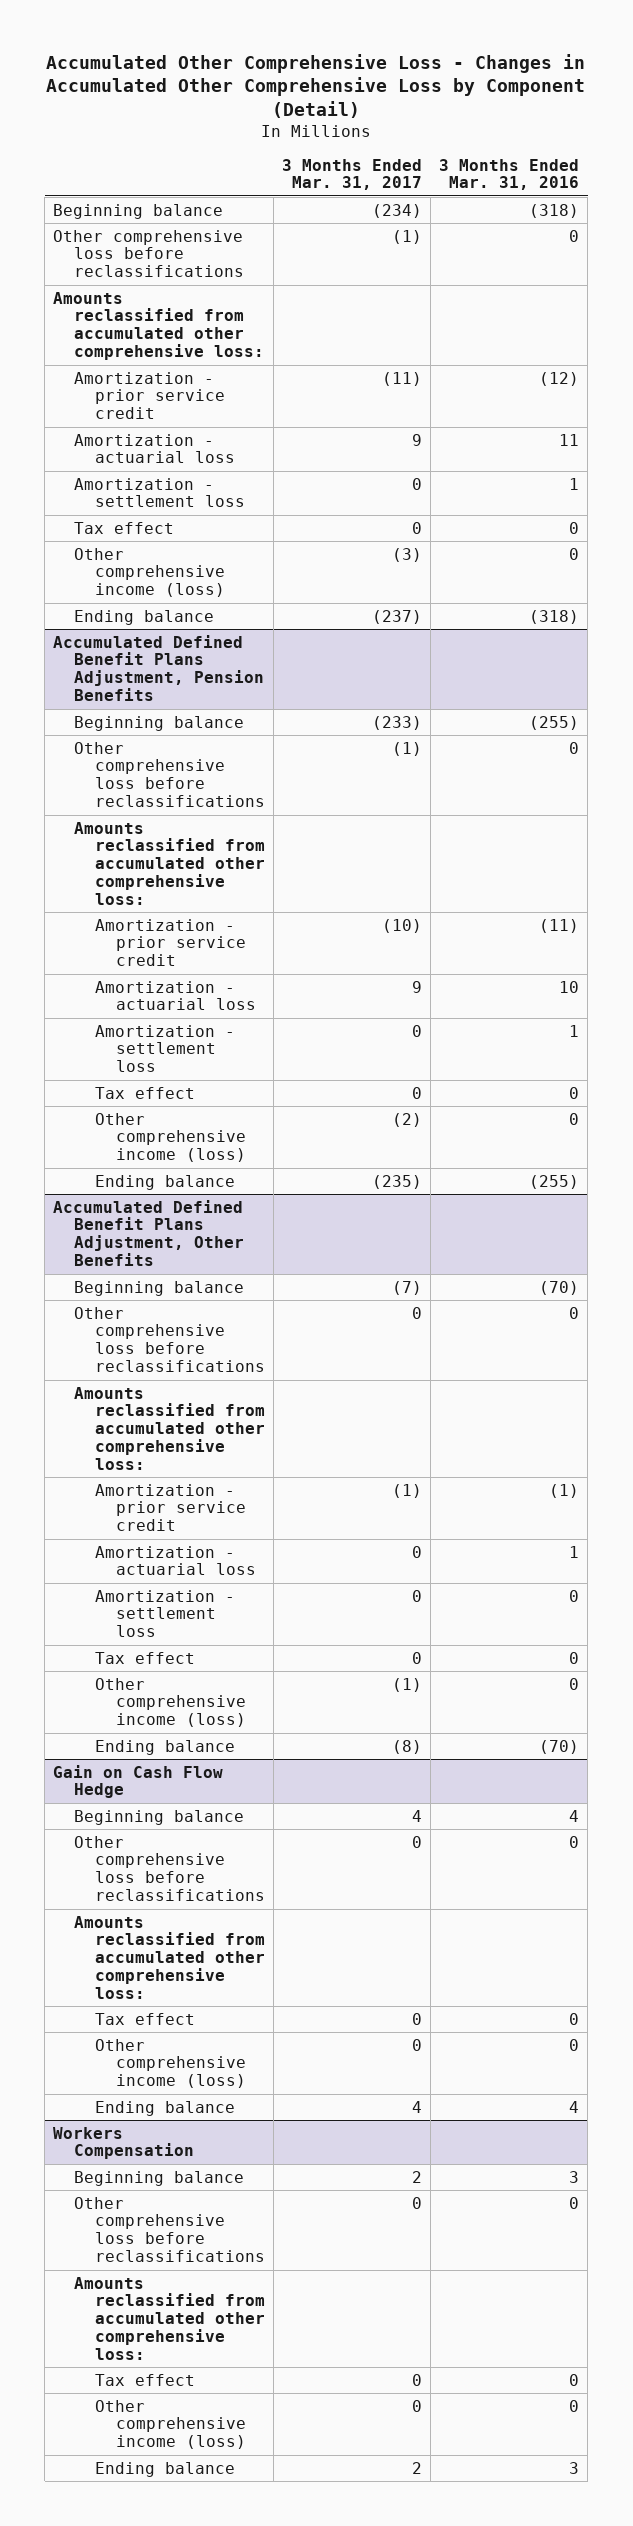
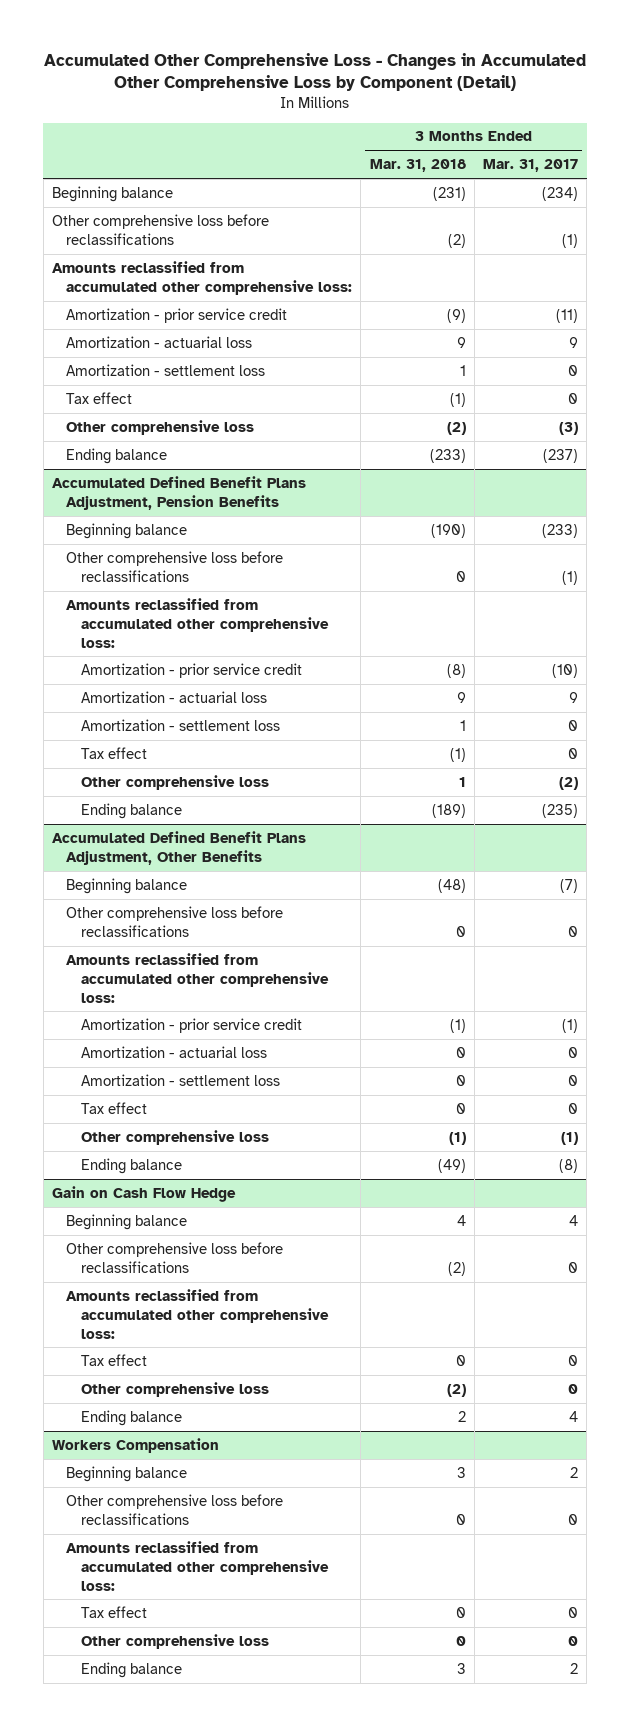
- | 3 Months Ended Mar. 31, 2017 | 3 Months Ended Mar. 31, 2016
+ | 3 Months Ended Mar. 31, 2018 | 3 Months Ended Mar. 31, 2017
- Other comprehensive income (loss) | (3) | 0
+ Other comprehensive loss | (2) | (3)
@ Accumulated Defined Benefit Plans Adjustment, Pension Benefits
- Other comprehensive income (loss) | (2) | 0
+ Other comprehensive loss | 1 | (2)
@ Accumulated Defined Benefit Plans Adjustment, Other Benefits
- Other comprehensive income (loss) | (1) | 0
+ Other comprehensive loss | (1) | (1)
@ Gain on Cash Flow Hedge
- Other comprehensive income (loss) | 0 | 0
+ Other comprehensive loss | (2) | 0
@ Workers Compensation
- Other comprehensive income (loss) | 0 | 0
+ Other comprehensive loss | 0 | 0

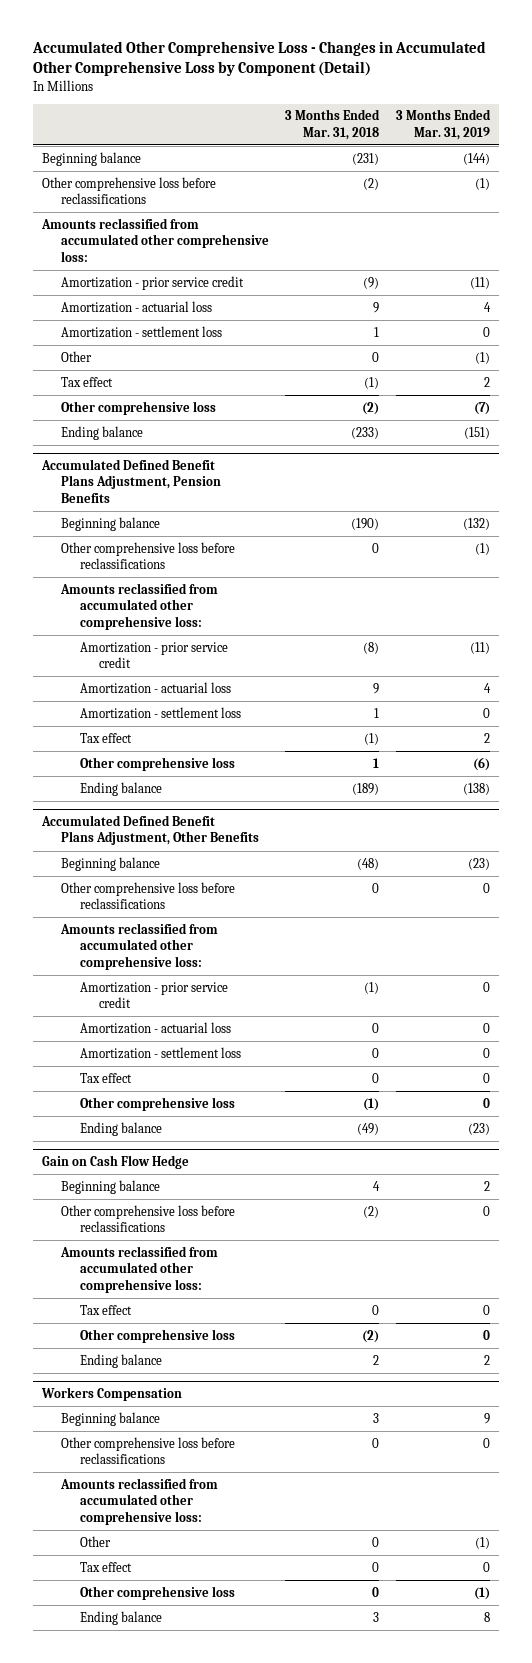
- | 3 Months Ended Mar. 31, 2018 | 3 Months Ended Mar. 31, 2017
+ | 3 Months Ended Mar. 31, 2018 | 3 Months Ended Mar. 31, 2019
+ Other | 0 | (1)
@ Workers Compensation
+ Other | 0 | (1)

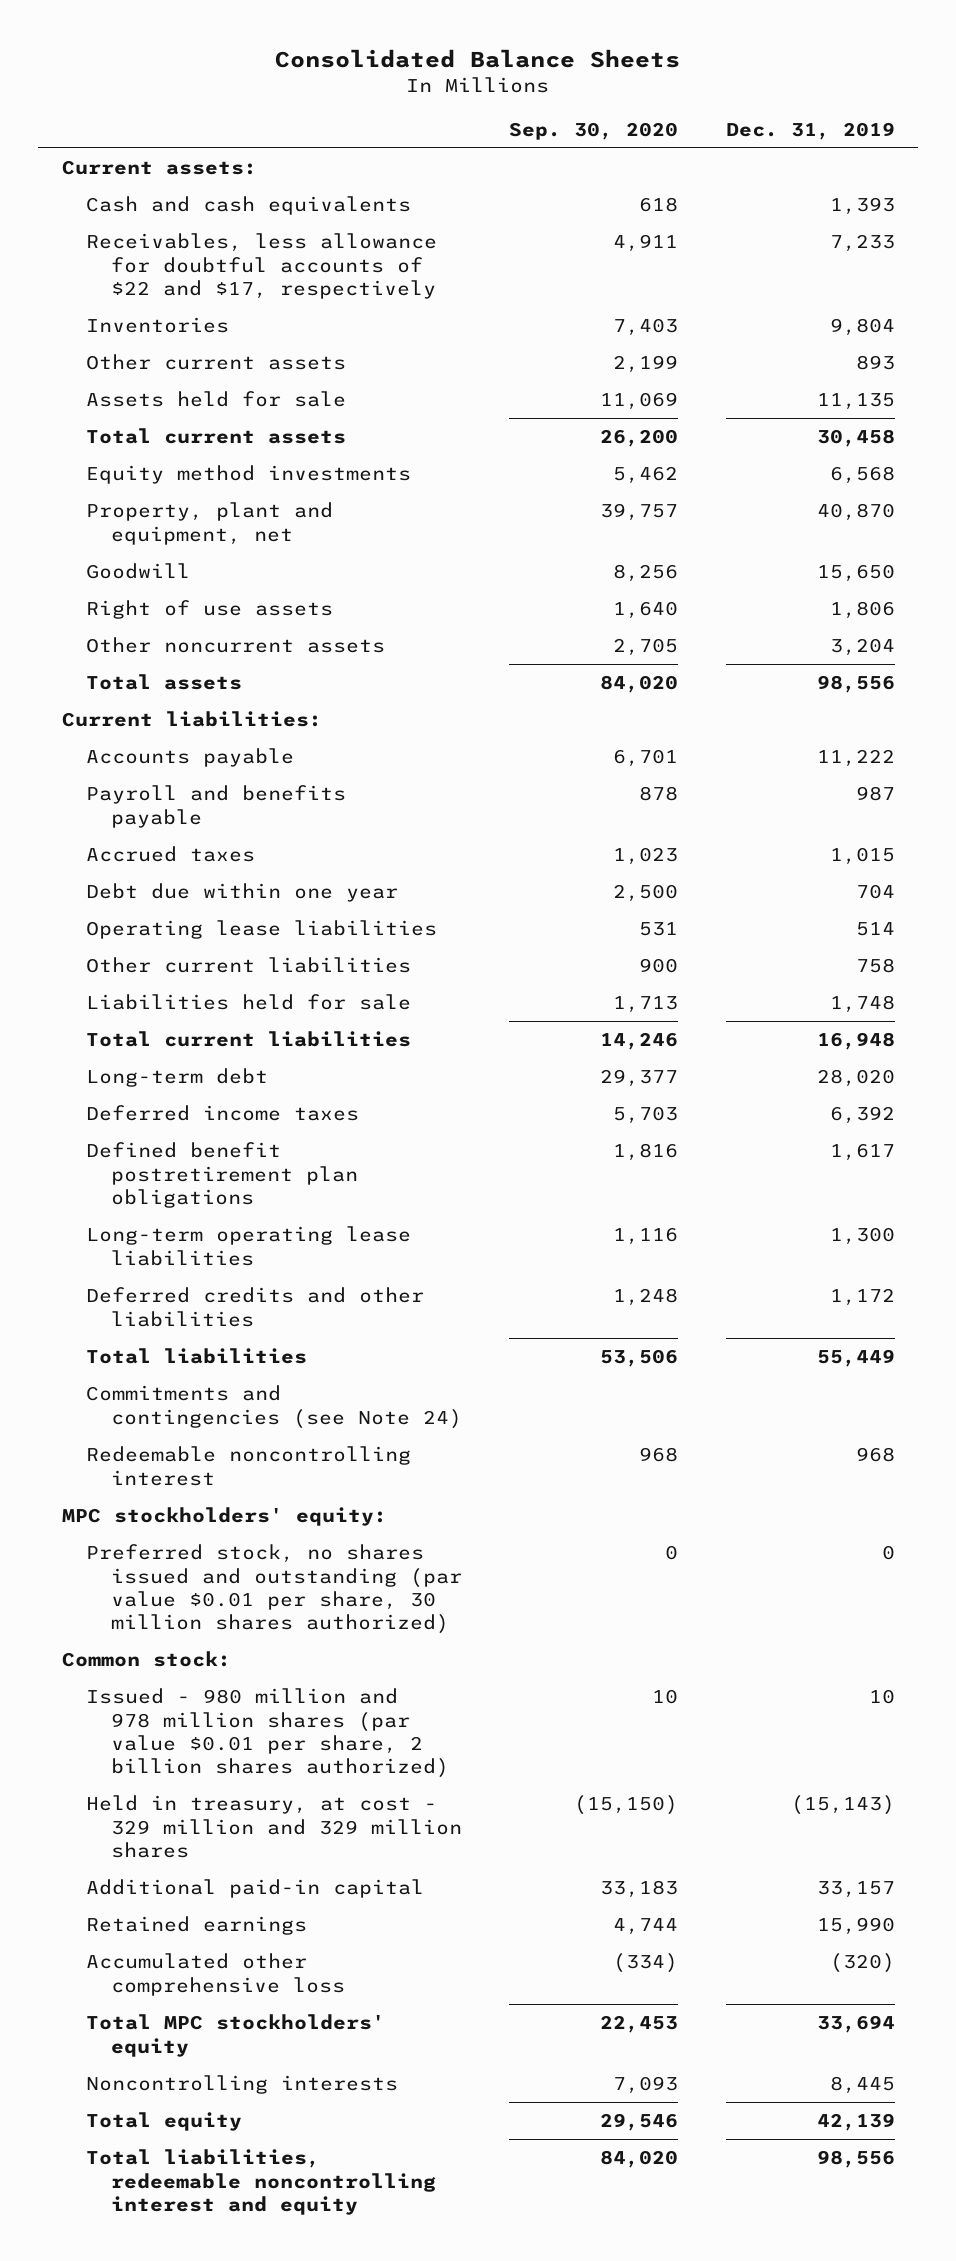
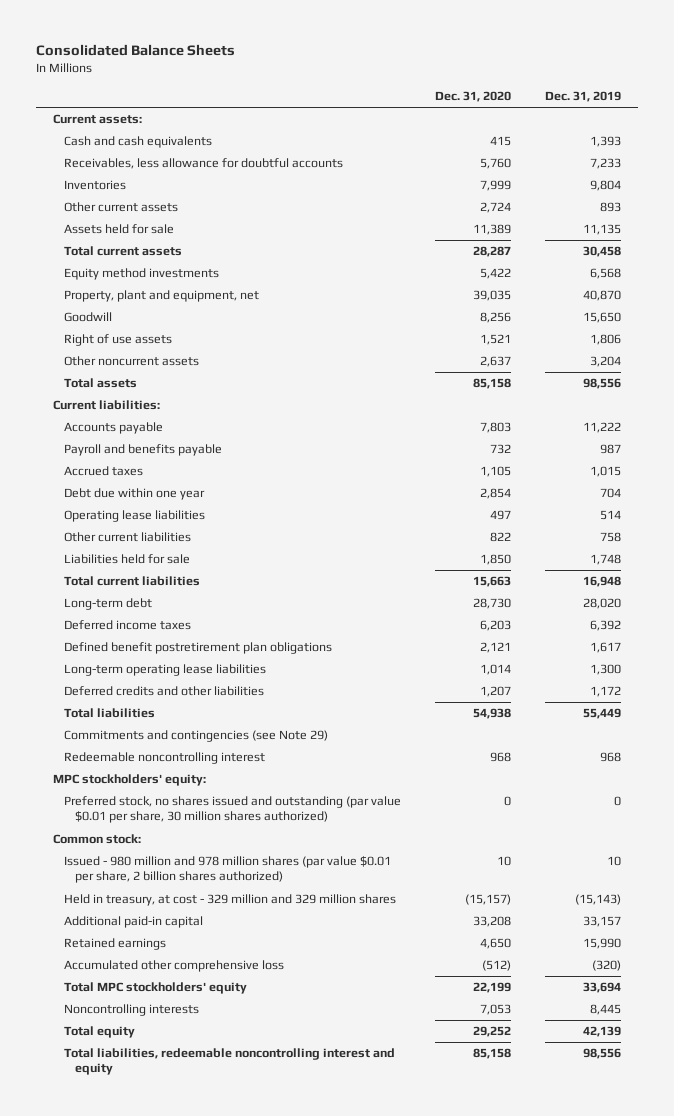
- | Sep. 30, 2020 | Dec. 31, 2019
+ | Dec. 31, 2020 | Dec. 31, 2019
- Receivables, less allowance for doubtful accounts of $22 and $17, respectively | 4,911 | 7,233
+ Receivables, less allowance for doubtful accounts | 5,760 | 7,233
- Commitments and contingencies (see Note 24)
+ Commitments and contingencies (see Note 29)

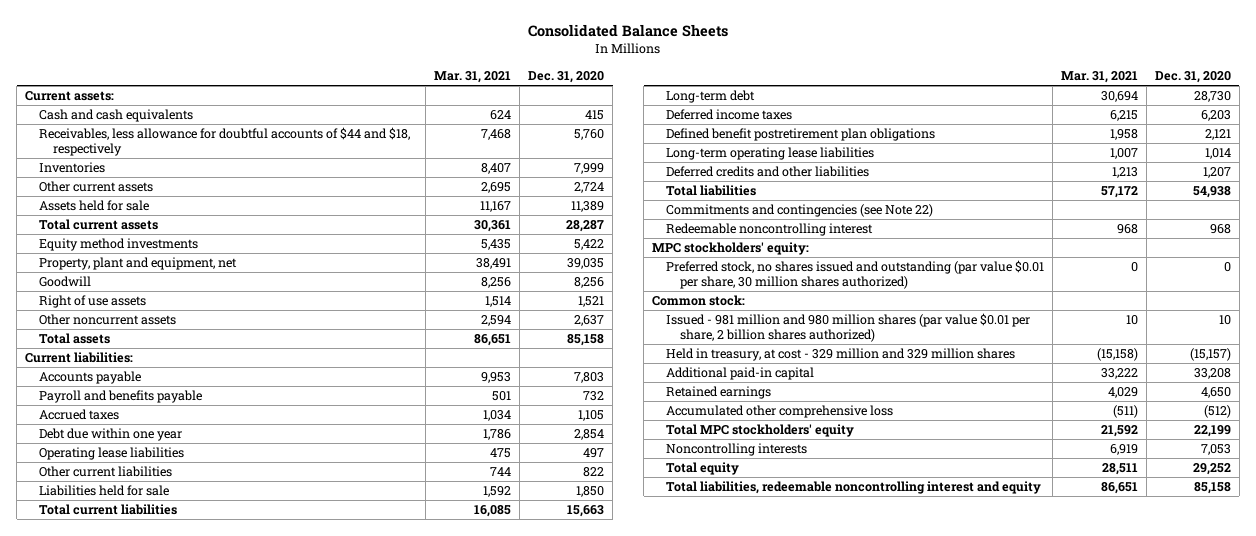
- | Dec. 31, 2020 | Dec. 31, 2019
+ | Mar. 31, 2021 | Dec. 31, 2020
- Receivables, less allowance for doubtful accounts | 5,760 | 7,233
+ Receivables, less allowance for doubtful accounts of $44 and $18, respectively | 7,468 | 5,760
- Commitments and contingencies (see Note 29)
+ Commitments and contingencies (see Note 22)
- Issued - 980 million and 978 million shares (par value $0.01 per share, 2 billion shares authorized) | 10 | 10
+ Issued - 981 million and 980 million shares (par value $0.01 per share, 2 billion shares authorized) | 10 | 10

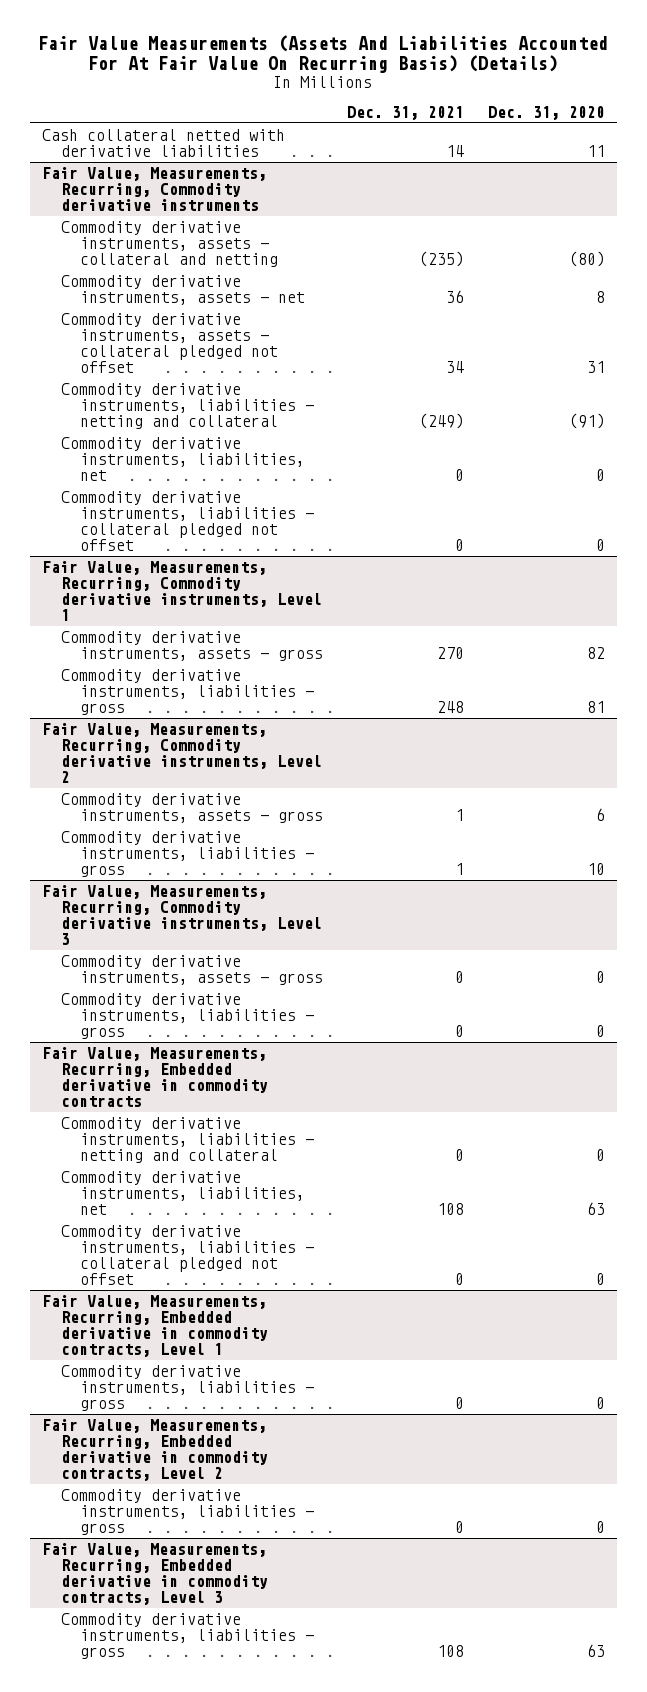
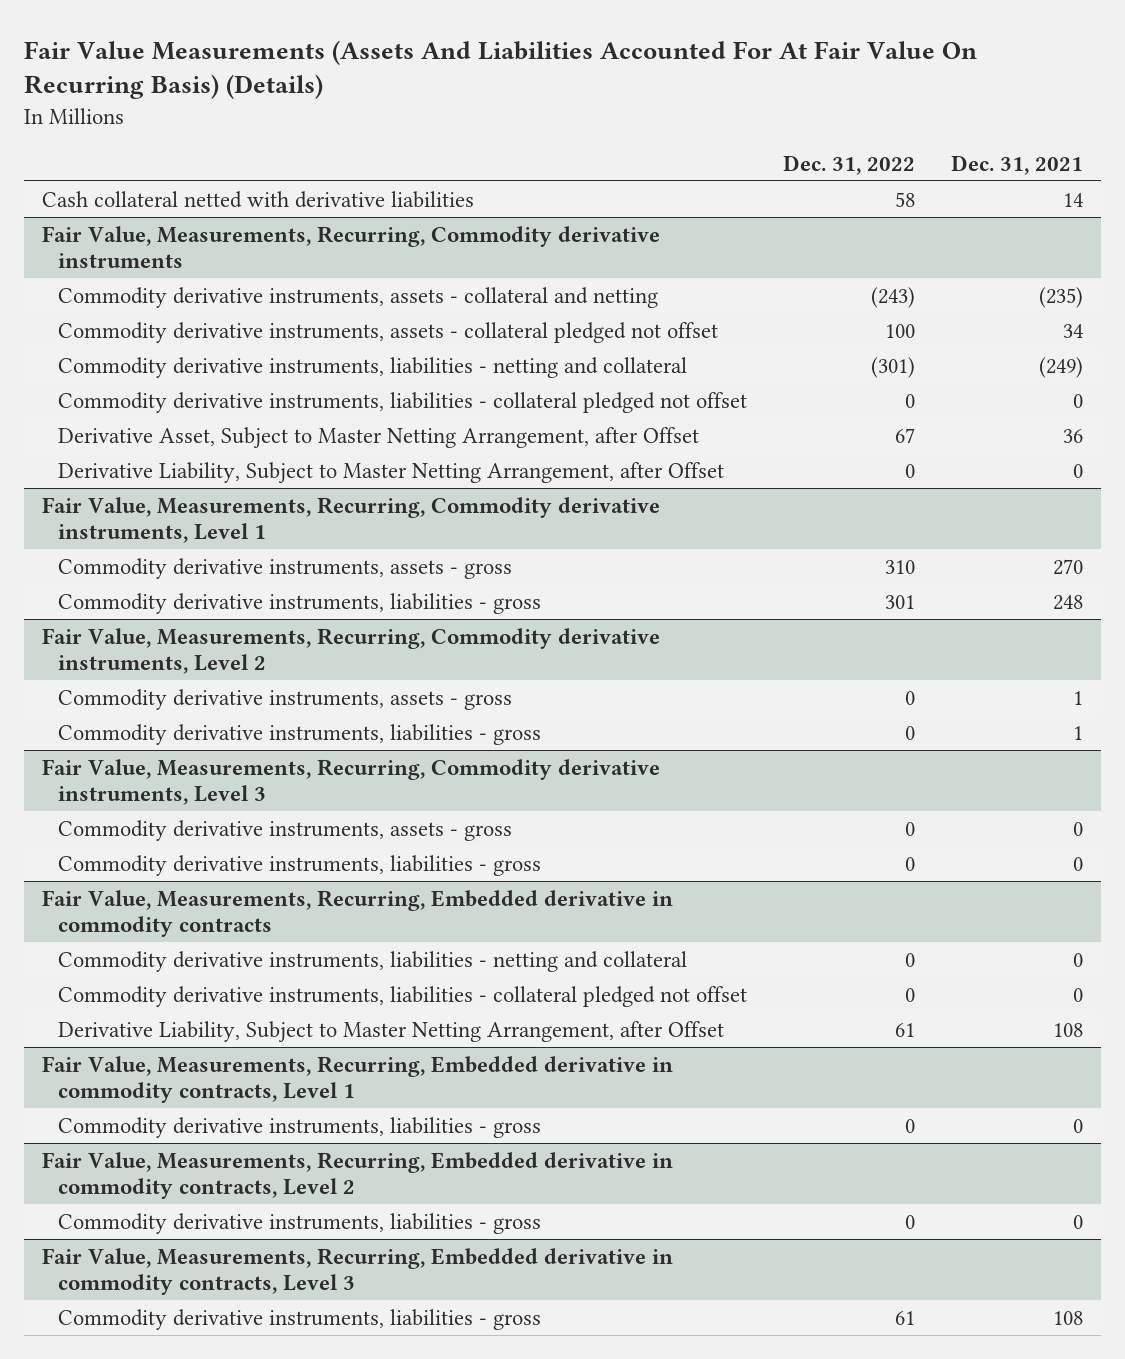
- | Dec. 31, 2021 | Dec. 31, 2020
+ | Dec. 31, 2022 | Dec. 31, 2021
@ Fair Value, Measurements, Recurring, Commodity derivative instruments
- Commodity derivative instruments, assets - net | 36 | 8
- Commodity derivative instruments, liabilities, net | 0 | 0
+ Derivative Asset, Subject to Master Netting Arrangement, after Offset | 67 | 36
+ Derivative Liability, Subject to Master Netting Arrangement, after Offset | 0 | 0
@ Fair Value, Measurements, Recurring, Embedded derivative in commodity contracts
- Commodity derivative instruments, liabilities, net | 108 | 63
+ Derivative Liability, Subject to Master Netting Arrangement, after Offset | 61 | 108

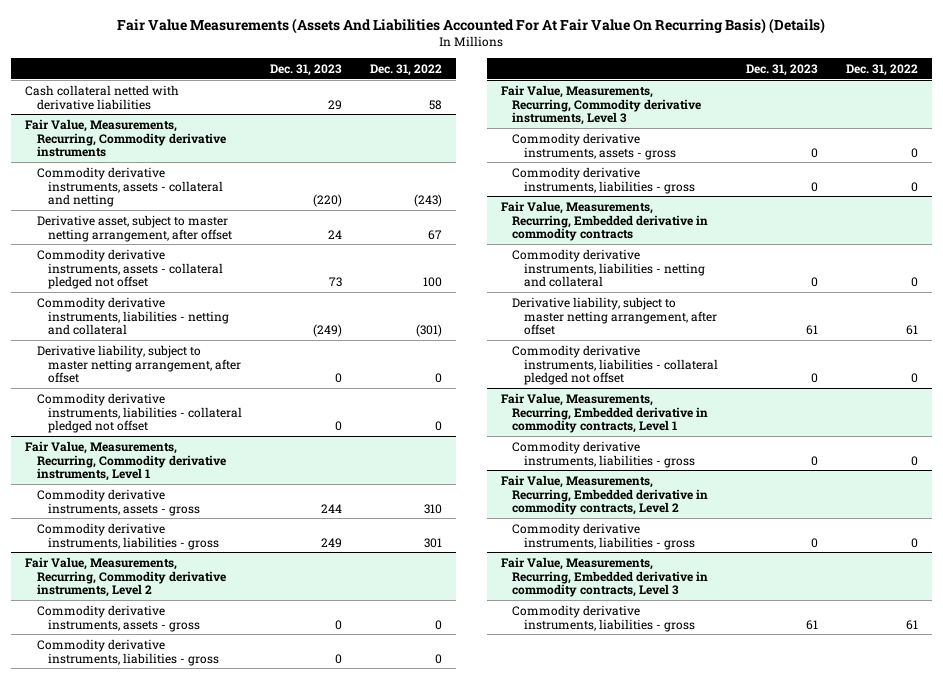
- | Dec. 31, 2022 | Dec. 31, 2021
+ | Dec. 31, 2023 | Dec. 31, 2022
@ Fair Value, Measurements, Recurring, Commodity derivative instruments
+ Derivative asset, subject to master netting arrangement, after offset | 24 | 67
+ Derivative liability, subject to master netting arrangement, after offset | 0 | 0
- Derivative Asset, Subject to Master Netting Arrangement, after Offset | 67 | 36
- Derivative Liability, Subject to Master Netting Arrangement, after Offset | 0 | 0
@ Fair Value, Measurements, Recurring, Embedded derivative in commodity contracts
+ Derivative liability, subject to master netting arrangement, after offset | 61 | 61
- Derivative Liability, Subject to Master Netting Arrangement, after Offset | 61 | 108

